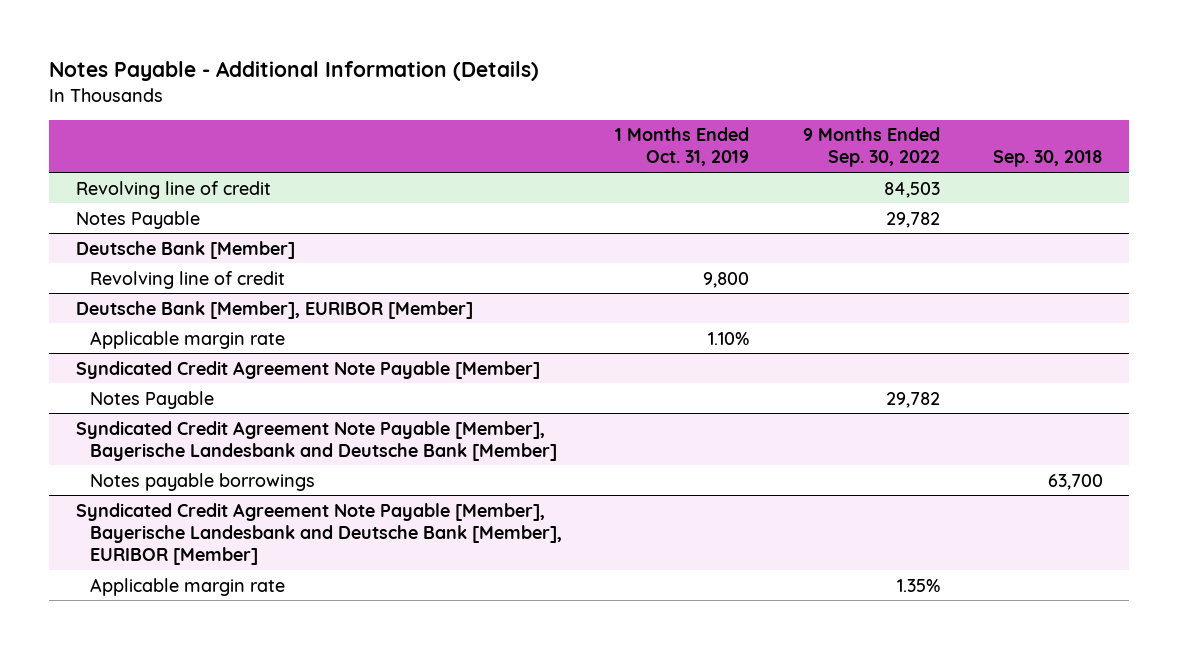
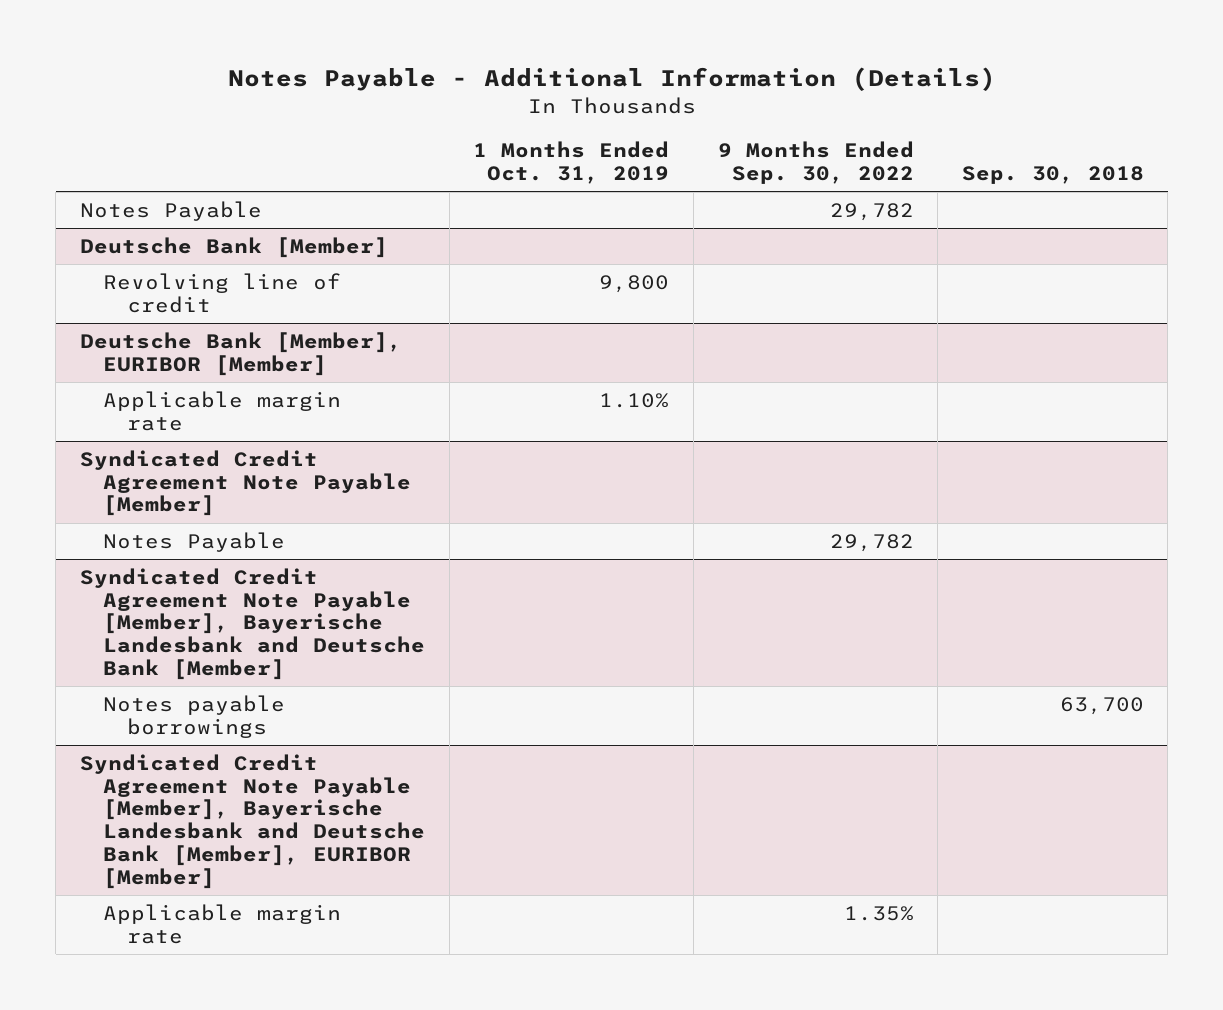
- Revolving line of credit | | 84,503 |

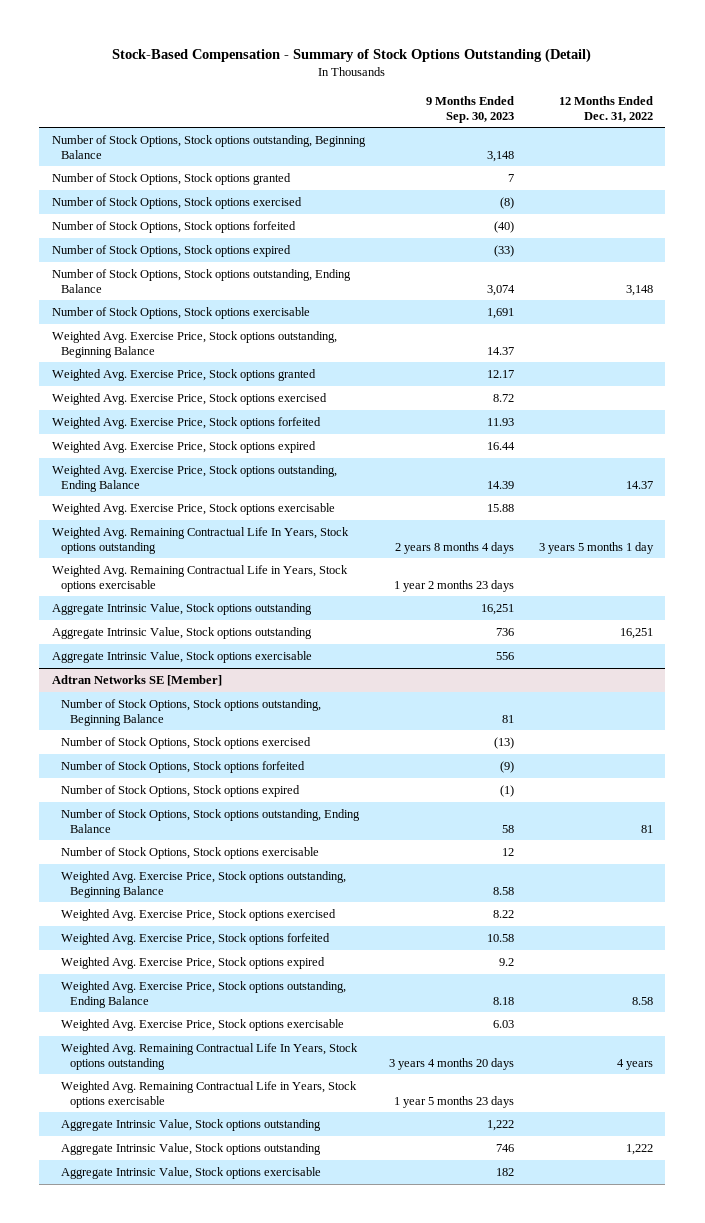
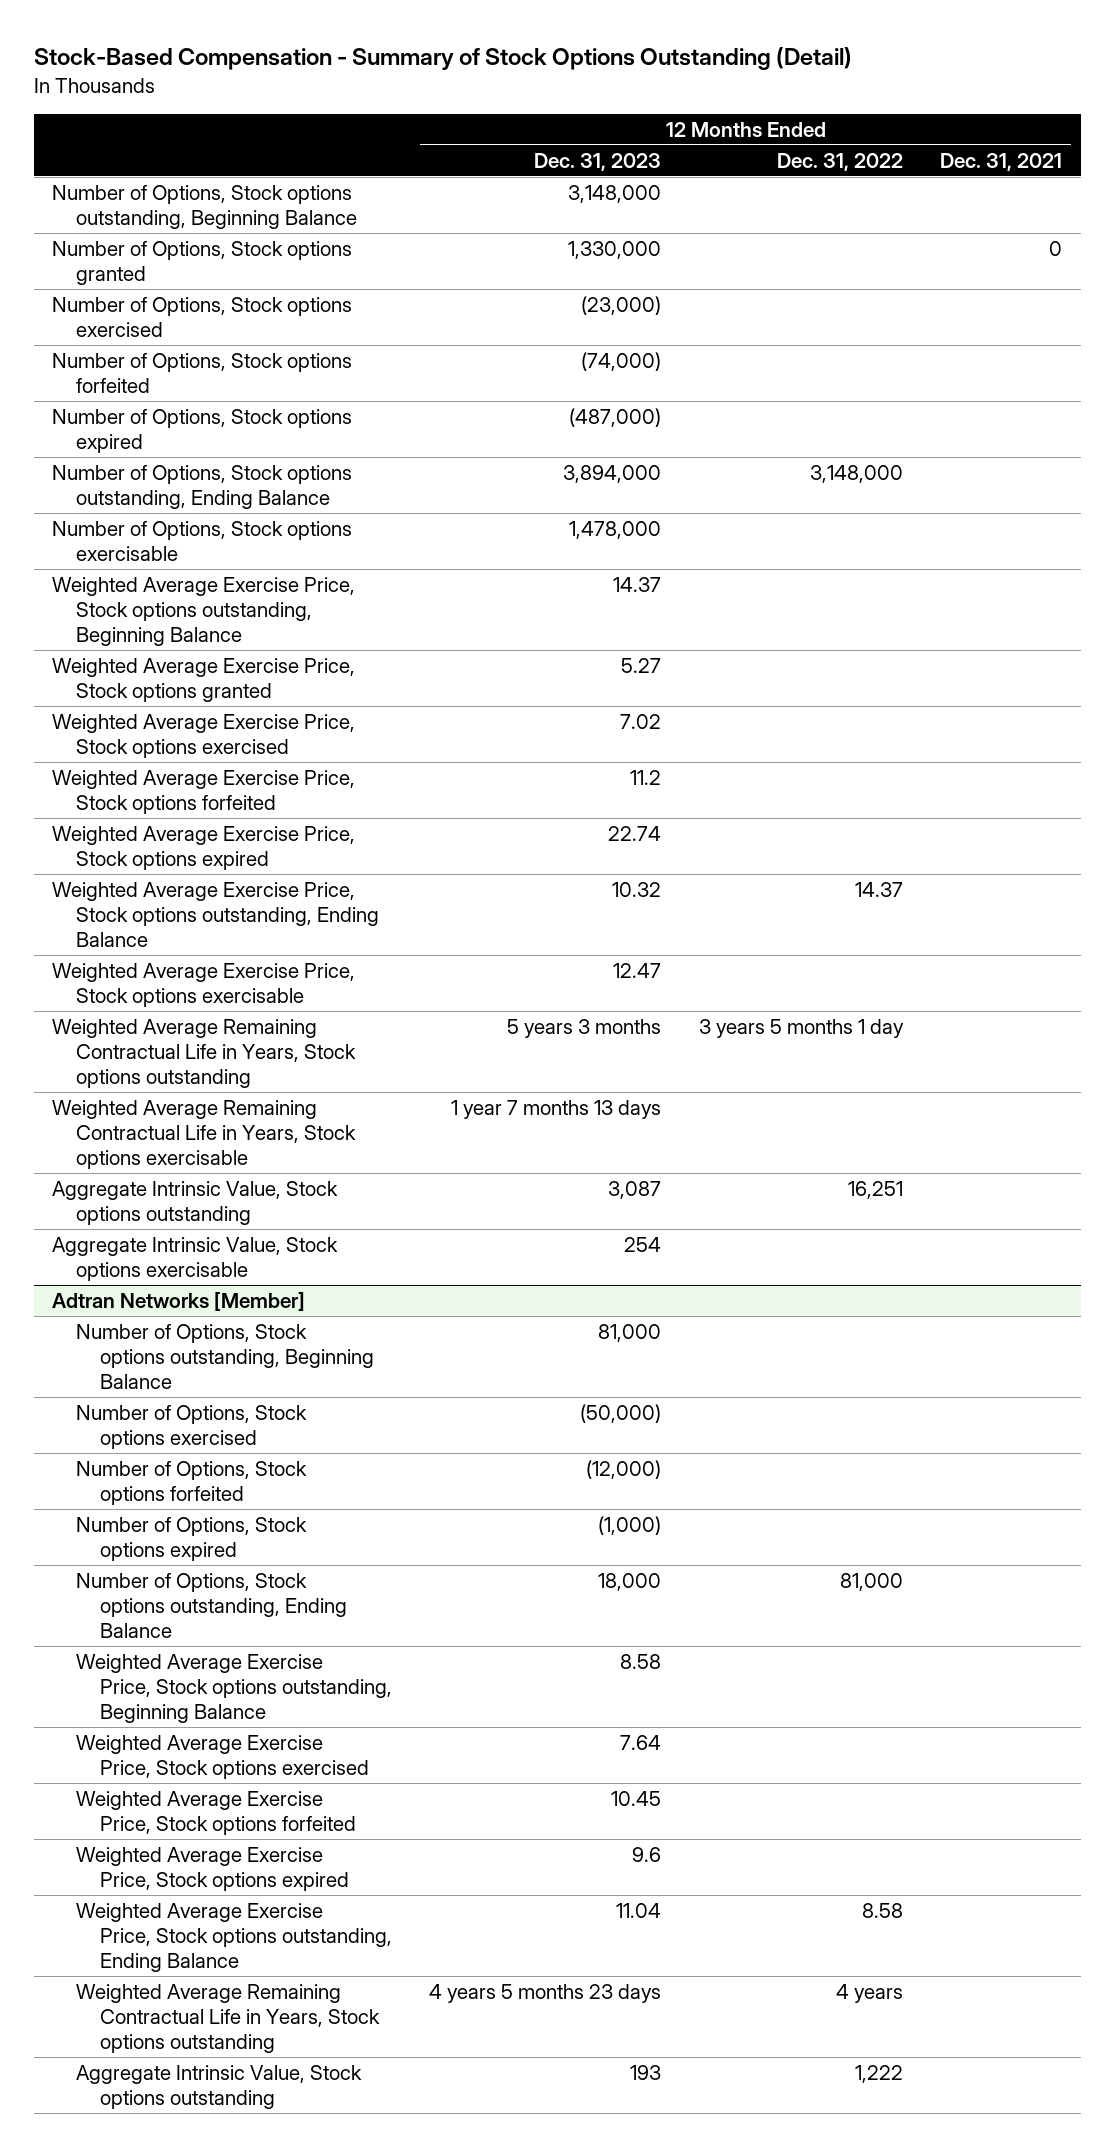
- | 9 Months Ended Sep. 30, 2023 | 12 Months Ended Dec. 31, 2022
+ | 12 Months Ended Dec. 31, 2023 | 12 Months Ended Dec. 31, 2022 | 12 Months Ended Dec. 31, 2021
- Number of Stock Options, Stock options outstanding, Beginning Balance | 3,148 |
- Number of Stock Options, Stock options granted | 7 |
- Number of Stock Options, Stock options exercised | (8) |
- Number of Stock Options, Stock options forfeited | (40) |
- Number of Stock Options, Stock options expired | (33) |
- Number of Stock Options, Stock options outstanding, Ending Balance | 3,074 | 3,148
- Number of Stock Options, Stock options exercisable | 1,691 |
- Weighted Avg. Exercise Price, Stock options outstanding, Beginning Balance | 14.37 |
- Weighted Avg. Exercise Price, Stock options granted | 12.17 |
- Weighted Avg. Exercise Price, Stock options exercised | 8.72 |
- Weighted Avg. Exercise Price, Stock options forfeited | 11.93 |
- Weighted Avg. Exercise Price, Stock options expired | 16.44 |
- Weighted Avg. Exercise Price, Stock options outstanding, Ending Balance | 14.39 | 14.37
- Weighted Avg. Exercise Price, Stock options exercisable | 15.88 |
- Weighted Avg. Remaining Contractual Life In Years, Stock options outstanding | 2 years 8 months 4 days | 3 years 5 months 1 day
- Weighted Avg. Remaining Contractual Life in Years, Stock options exercisable | 1 year 2 months 23 days |
- Aggregate Intrinsic Value, Stock options outstanding | 16,251 |
+ Number of Options, Stock options outstanding, Beginning Balance | 3,148,000 | |
+ Number of Options, Stock options granted | 1,330,000 | | 0
+ Number of Options, Stock options exercised | (23,000) | |
+ Number of Options, Stock options forfeited | (74,000) | |
+ Number of Options, Stock options expired | (487,000) | |
+ Number of Options, Stock options outstanding, Ending Balance | 3,894,000 | 3,148,000 |
+ Number of Options, Stock options exercisable | 1,478,000 | |
+ Weighted Average Exercise Price, Stock options outstanding, Beginning Balance | 14.37 | |
+ Weighted Average Exercise Price, Stock options granted | 5.27 | |
+ Weighted Average Exercise Price, Stock options exercised | 7.02 | |
+ Weighted Average Exercise Price, Stock options forfeited | 11.2 | |
+ Weighted Average Exercise Price, Stock options expired | 22.74 | |
+ Weighted Average Exercise Price, Stock options outstanding, Ending Balance | 10.32 | 14.37 |
+ Weighted Average Exercise Price, Stock options exercisable | 12.47 | |
+ Weighted Average Remaining Contractual Life in Years, Stock options outstanding | 5 years 3 months | 3 years 5 months 1 day |
+ Weighted Average Remaining Contractual Life in Years, Stock options exercisable | 1 year 7 months 13 days | |
- Adtran Networks SE [Member]
- Number of Stock Options, Stock options outstanding, Beginning Balance | 81 |
- Number of Stock Options, Stock options exercised | (13) |
- Number of Stock Options, Stock options forfeited | (9) |
- Number of Stock Options, Stock options expired | (1) |
- Number of Stock Options, Stock options outstanding, Ending Balance | 58 | 81
- Number of Stock Options, Stock options exercisable | 12 |
- Weighted Avg. Exercise Price, Stock options outstanding, Beginning Balance | 8.58 |
- Weighted Avg. Exercise Price, Stock options exercised | 8.22 |
- Weighted Avg. Exercise Price, Stock options forfeited | 10.58 |
- Weighted Avg. Exercise Price, Stock options expired | 9.2 |
- Weighted Avg. Exercise Price, Stock options outstanding, Ending Balance | 8.18 | 8.58
- Weighted Avg. Exercise Price, Stock options exercisable | 6.03 |
- Weighted Avg. Remaining Contractual Life In Years, Stock options outstanding | 3 years 4 months 20 days | 4 years
- Weighted Avg. Remaining Contractual Life in Years, Stock options exercisable | 1 year 5 months 23 days |
- Aggregate Intrinsic Value, Stock options outstanding | 1,222 |
+ Adtran Networks [Member]
+ Number of Options, Stock options outstanding, Beginning Balance | 81,000 | |
+ Number of Options, Stock options exercised | (50,000) | |
+ Number of Options, Stock options forfeited | (12,000) | |
+ Number of Options, Stock options expired | (1,000) | |
+ Number of Options, Stock options outstanding, Ending Balance | 18,000 | 81,000 |
+ Weighted Average Exercise Price, Stock options outstanding, Beginning Balance | 8.58 | |
+ Weighted Average Exercise Price, Stock options exercised | 7.64 | |
+ Weighted Average Exercise Price, Stock options forfeited | 10.45 | |
+ Weighted Average Exercise Price, Stock options expired | 9.6 | |
+ Weighted Average Exercise Price, Stock options outstanding, Ending Balance | 11.04 | 8.58 |
+ Weighted Average Remaining Contractual Life in Years, Stock options outstanding | 4 years 5 months 23 days | 4 years |
- Aggregate Intrinsic Value, Stock options exercisable | 182 |

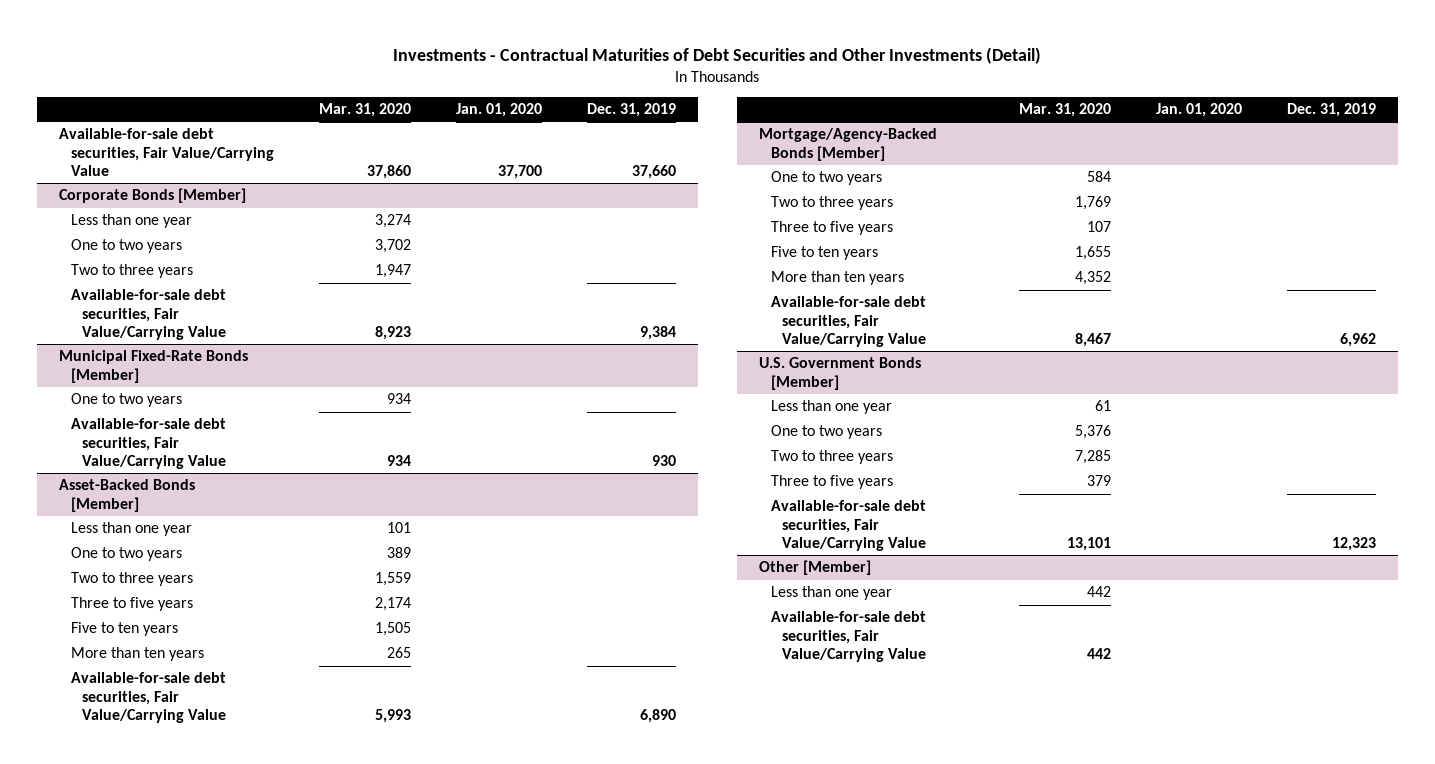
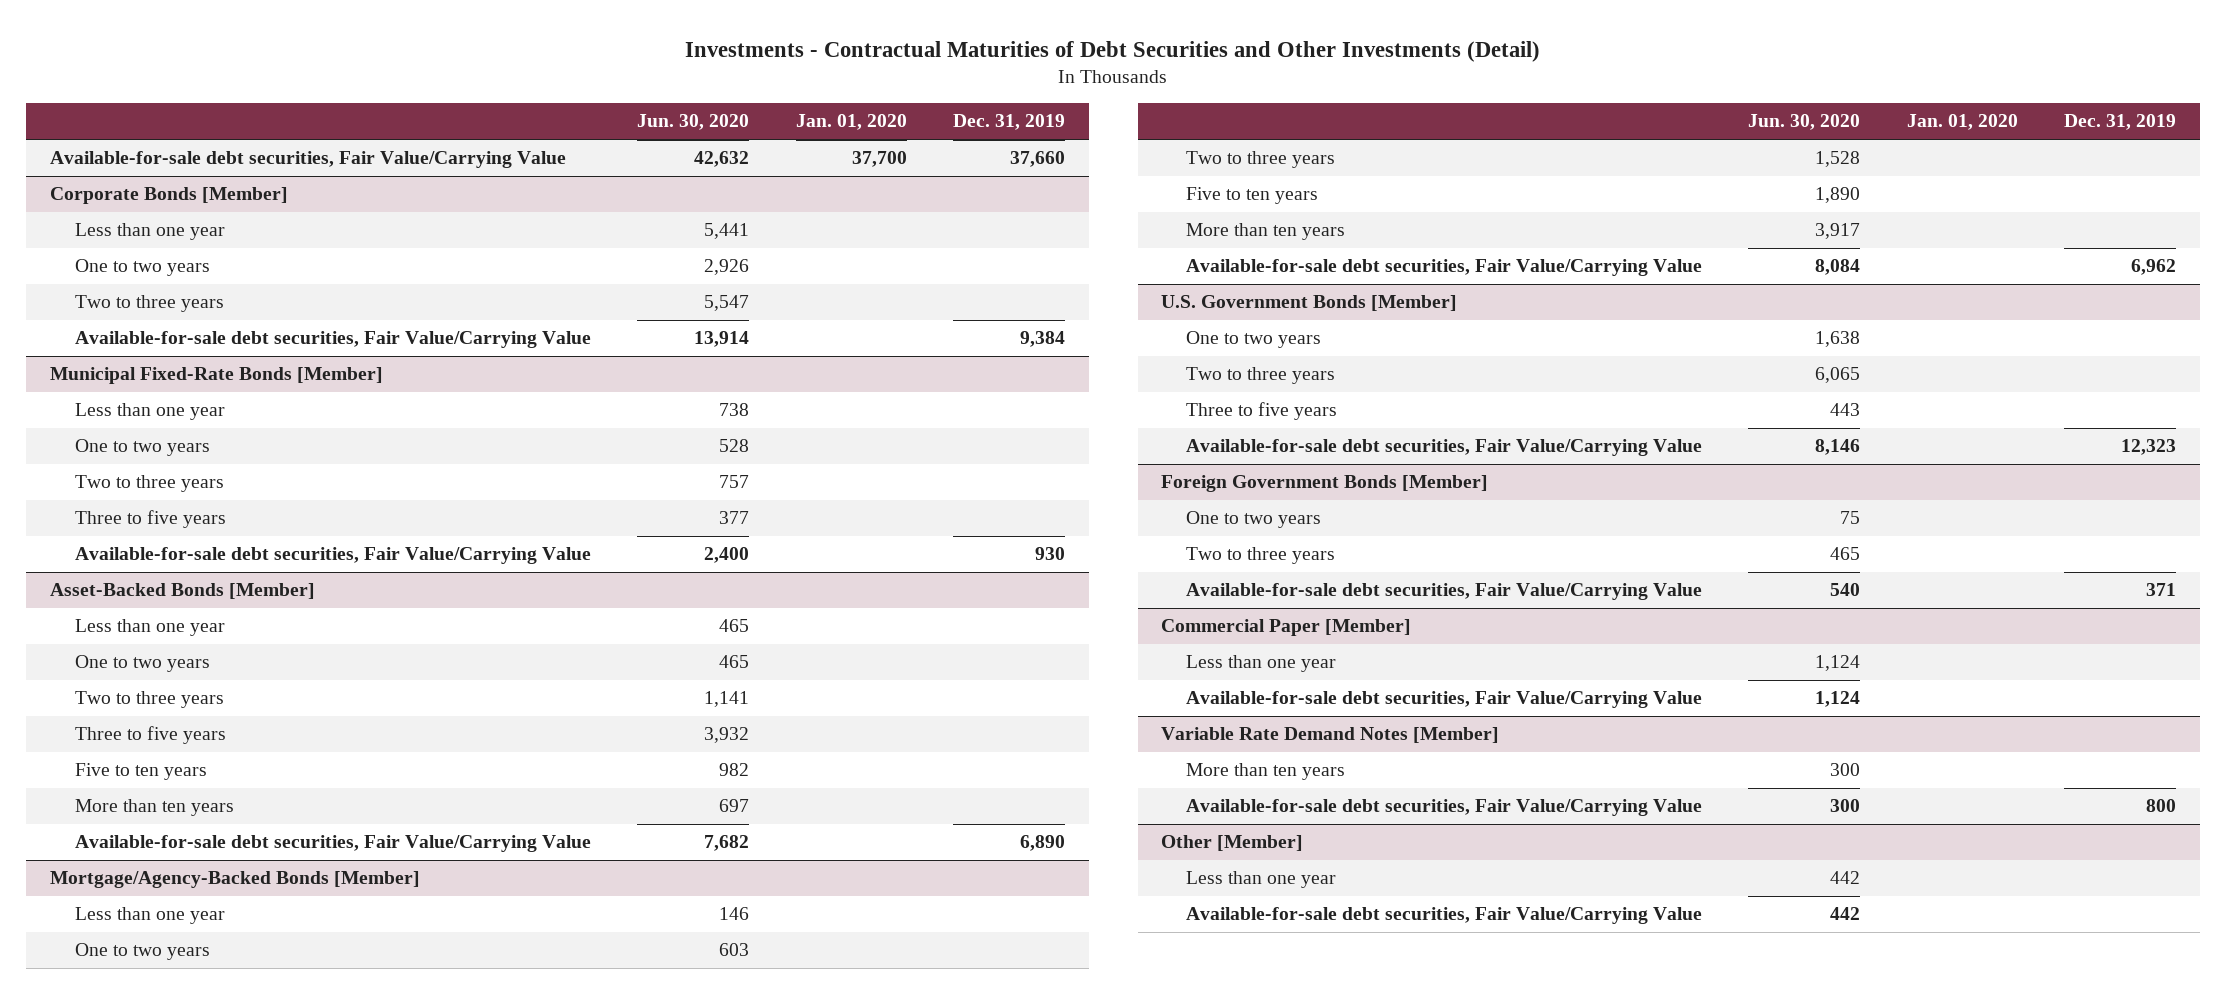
- | Mar. 31, 2020 | Jan. 01, 2020 | Dec. 31, 2019
+ | Jun. 30, 2020 | Jan. 01, 2020 | Dec. 31, 2019
@ Municipal Fixed-Rate Bonds [Member]
+ Less than one year | 738 | |
+ Two to three years | 757 | |
+ Three to five years | 377 | |
@ Mortgage/Agency-Backed Bonds [Member]
+ Less than one year | 146 | |
- Three to five years | 107 | |
@ U.S. Government Bonds [Member]
- Less than one year | 61 | |
+ Foreign Government Bonds [Member]
+ One to two years | 75 | |
+ Two to three years | 465 | |
+ Available-for-sale debt securities, Fair Value/Carrying Value | 540 | | 371
+ Commercial Paper [Member]
+ Less than one year | 1,124 | |
+ Available-for-sale debt securities, Fair Value/Carrying Value | 1,124 | |
+ Variable Rate Demand Notes [Member]
+ More than ten years | 300 | |
+ Available-for-sale debt securities, Fair Value/Carrying Value | 300 | | 800

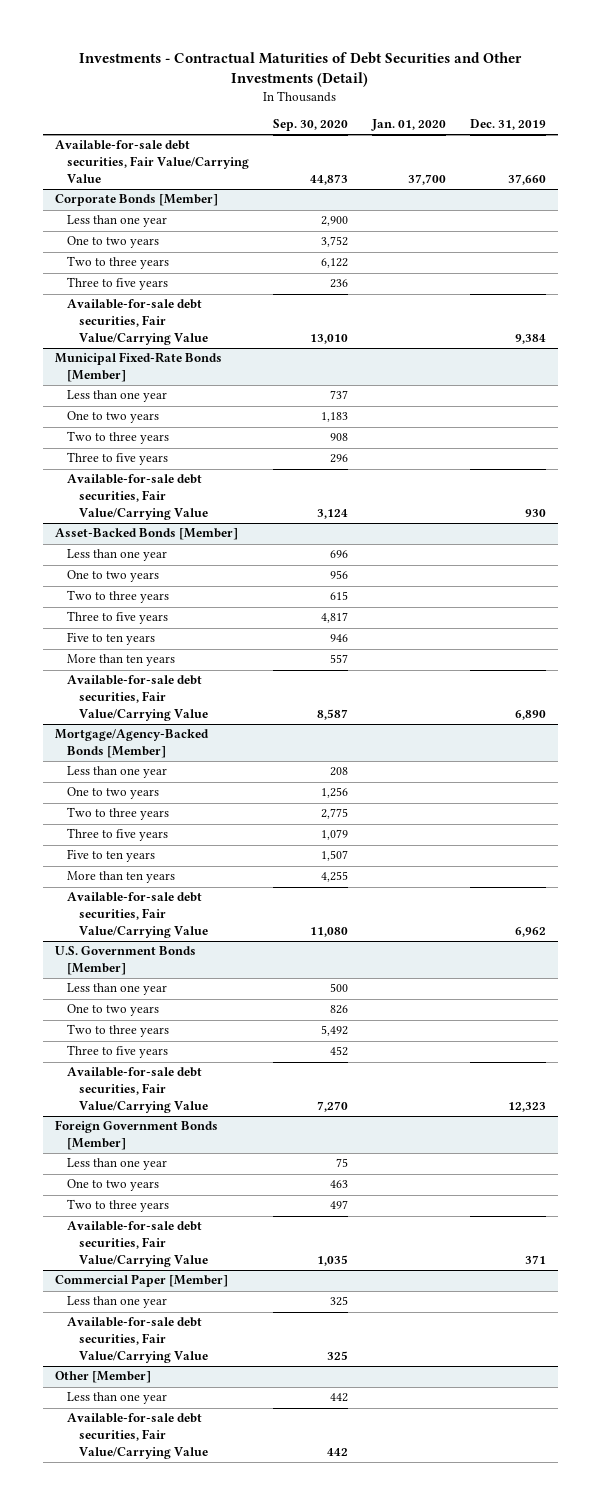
- | Jun. 30, 2020 | Jan. 01, 2020 | Dec. 31, 2019
+ | Sep. 30, 2020 | Jan. 01, 2020 | Dec. 31, 2019
@ Corporate Bonds [Member]
+ Three to five years | 236 | |
@ Mortgage/Agency-Backed Bonds [Member]
+ Three to five years | 1,079 | |
@ U.S. Government Bonds [Member]
+ Less than one year | 500 | |
@ Foreign Government Bonds [Member]
+ Less than one year | 75 | |
- Variable Rate Demand Notes [Member]
- More than ten years | 300 | |
- Available-for-sale debt securities, Fair Value/Carrying Value | 300 | | 800

